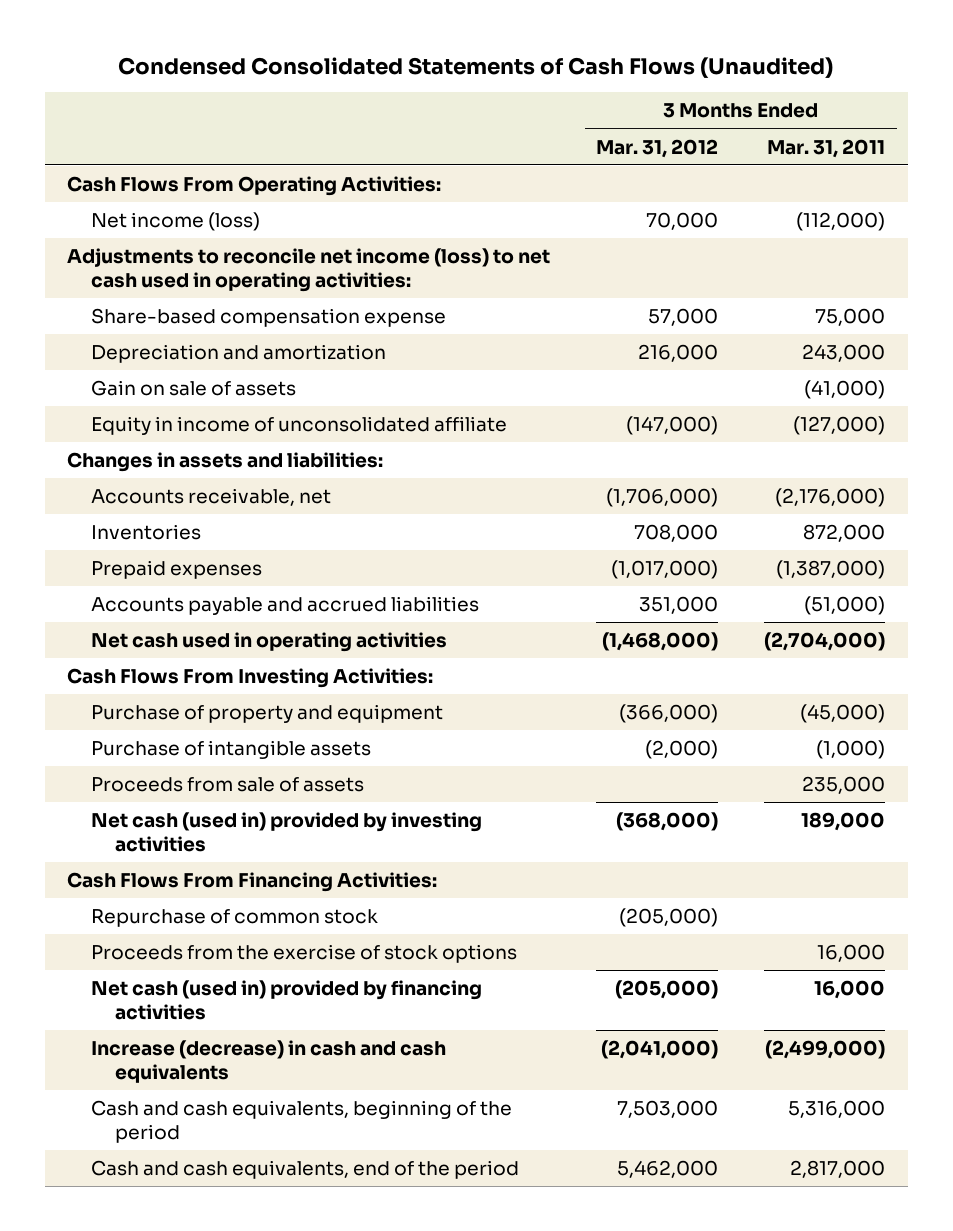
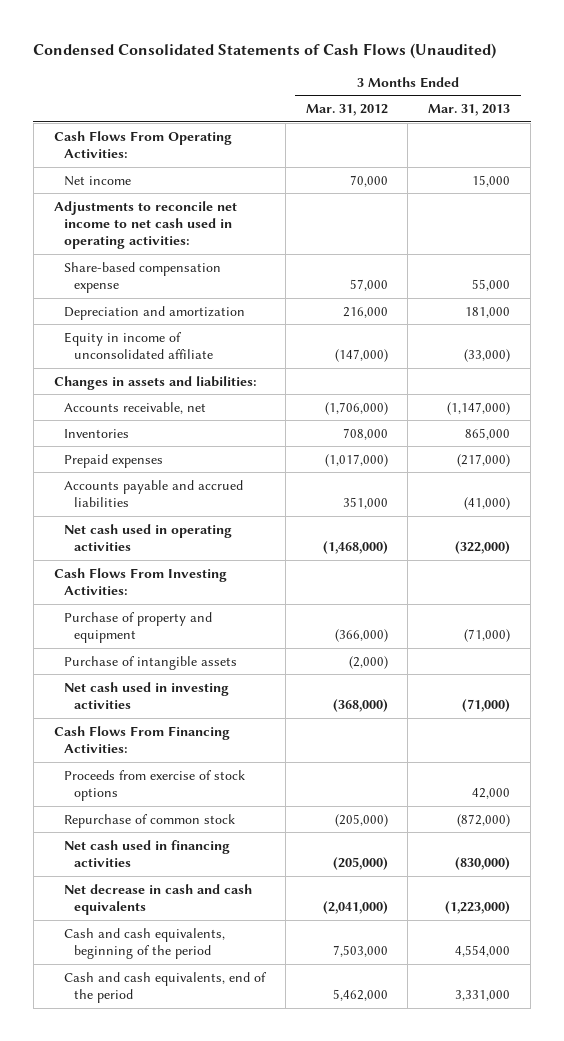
- | 3 Months Ended Mar. 31, 2012 | 3 Months Ended Mar. 31, 2011
+ | 3 Months Ended Mar. 31, 2012 | 3 Months Ended Mar. 31, 2013
- Net income (loss) | 70,000 | (112,000)
- Adjustments to reconcile net income (loss) to net cash used in operating activities:
+ Net income | 70,000 | 15,000
+ Adjustments to reconcile net income to net cash used in operating activities:
- Gain on sale of assets | | (41,000)
- Proceeds from sale of assets | | 235,000
- Net cash (used in) provided by investing activities | (368,000) | 189,000
+ Net cash used in investing activities | (368,000) | (71,000)
+ Proceeds from exercise of stock options | | 42,000
- Proceeds from the exercise of stock options | | 16,000
- Net cash (used in) provided by financing activities | (205,000) | 16,000
- Increase (decrease) in cash and cash equivalents | (2,041,000) | (2,499,000)
+ Net cash used in financing activities | (205,000) | (830,000)
+ Net decrease in cash and cash equivalents | (2,041,000) | (1,223,000)

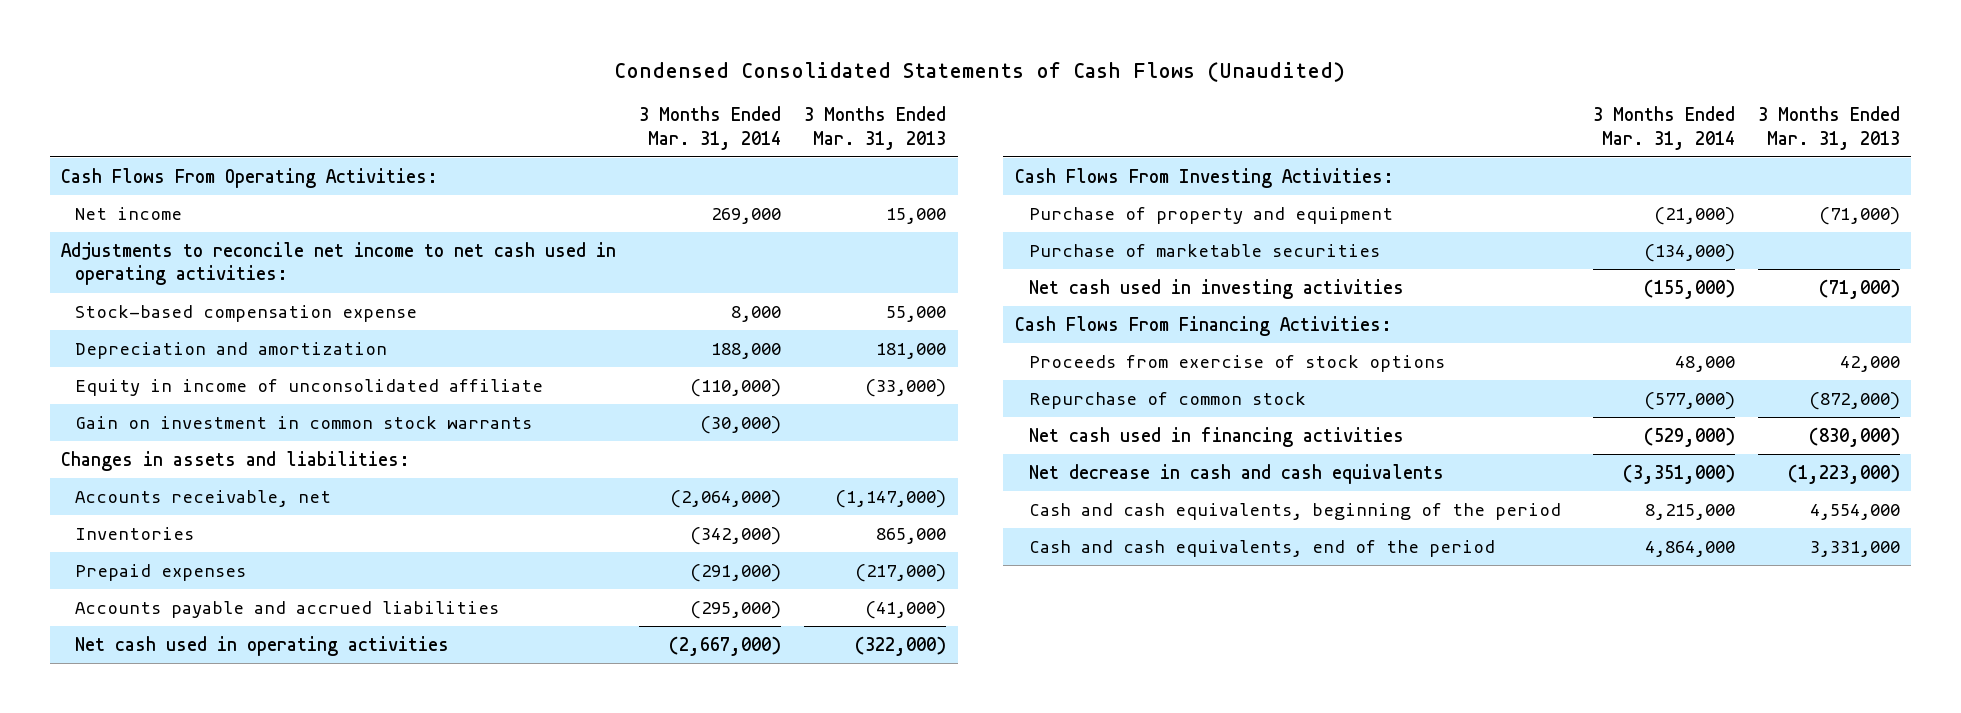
- | 3 Months Ended Mar. 31, 2012 | 3 Months Ended Mar. 31, 2013
+ | 3 Months Ended Mar. 31, 2014 | 3 Months Ended Mar. 31, 2013
- Share-based compensation expense | 57,000 | 55,000
+ Stock-based compensation expense | 8,000 | 55,000
+ Gain on investment in common stock warrants | (30,000) |
- Purchase of intangible assets | (2,000) |
+ Purchase of marketable securities | (134,000) |

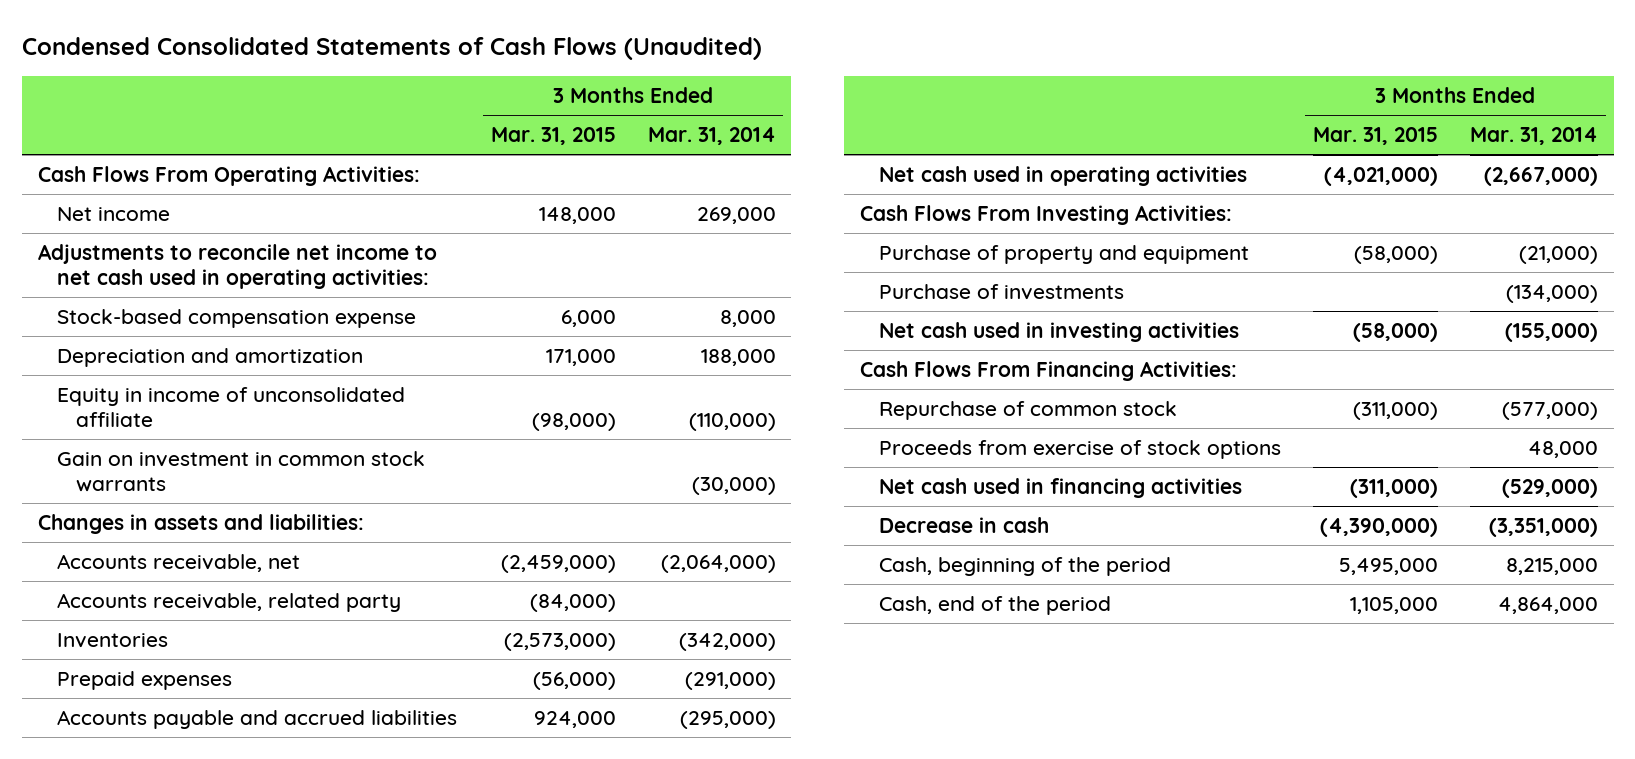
- | 3 Months Ended Mar. 31, 2014 | 3 Months Ended Mar. 31, 2013
+ | 3 Months Ended Mar. 31, 2015 | 3 Months Ended Mar. 31, 2014
+ Accounts receivable, related party | (84,000) |
- Purchase of marketable securities | (134,000) |
+ Purchase of investments | | (134,000)
moved down: Proceeds from exercise of stock options | | 48,000
- Net decrease in cash and cash equivalents | (3,351,000) | (1,223,000)
- Cash and cash equivalents, beginning of the period | 8,215,000 | 4,554,000
- Cash and cash equivalents, end of the period | 4,864,000 | 3,331,000
+ Decrease in cash | (4,390,000) | (3,351,000)
+ Cash, beginning of the period | 5,495,000 | 8,215,000
+ Cash, end of the period | 1,105,000 | 4,864,000

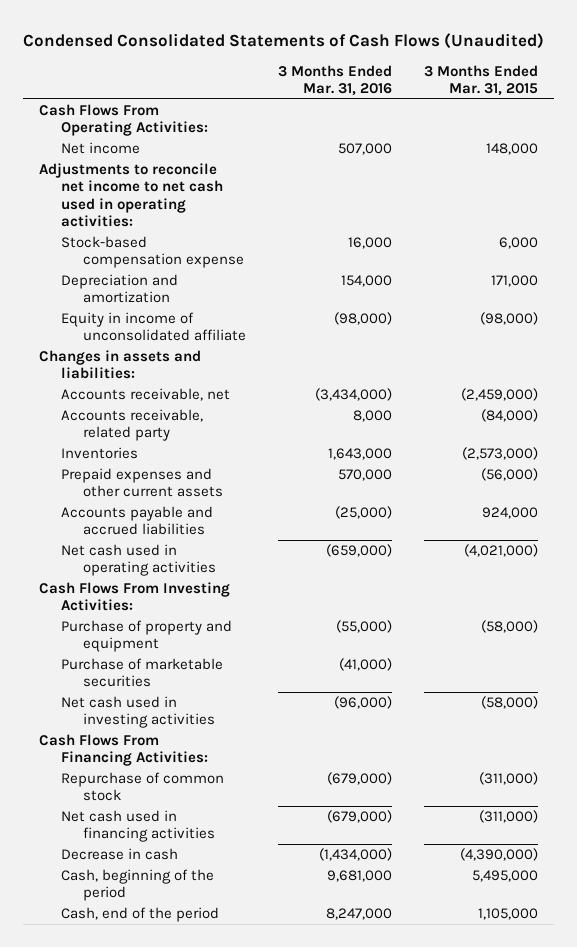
- | 3 Months Ended Mar. 31, 2015 | 3 Months Ended Mar. 31, 2014
+ | 3 Months Ended Mar. 31, 2016 | 3 Months Ended Mar. 31, 2015
- Gain on investment in common stock warrants | | (30,000)
- Prepaid expenses | (56,000) | (291,000)
+ Prepaid expenses and other current assets | 570,000 | (56,000)
- Purchase of investments | | (134,000)
+ Purchase of marketable securities | (41,000) |
- Proceeds from exercise of stock options | | 48,000

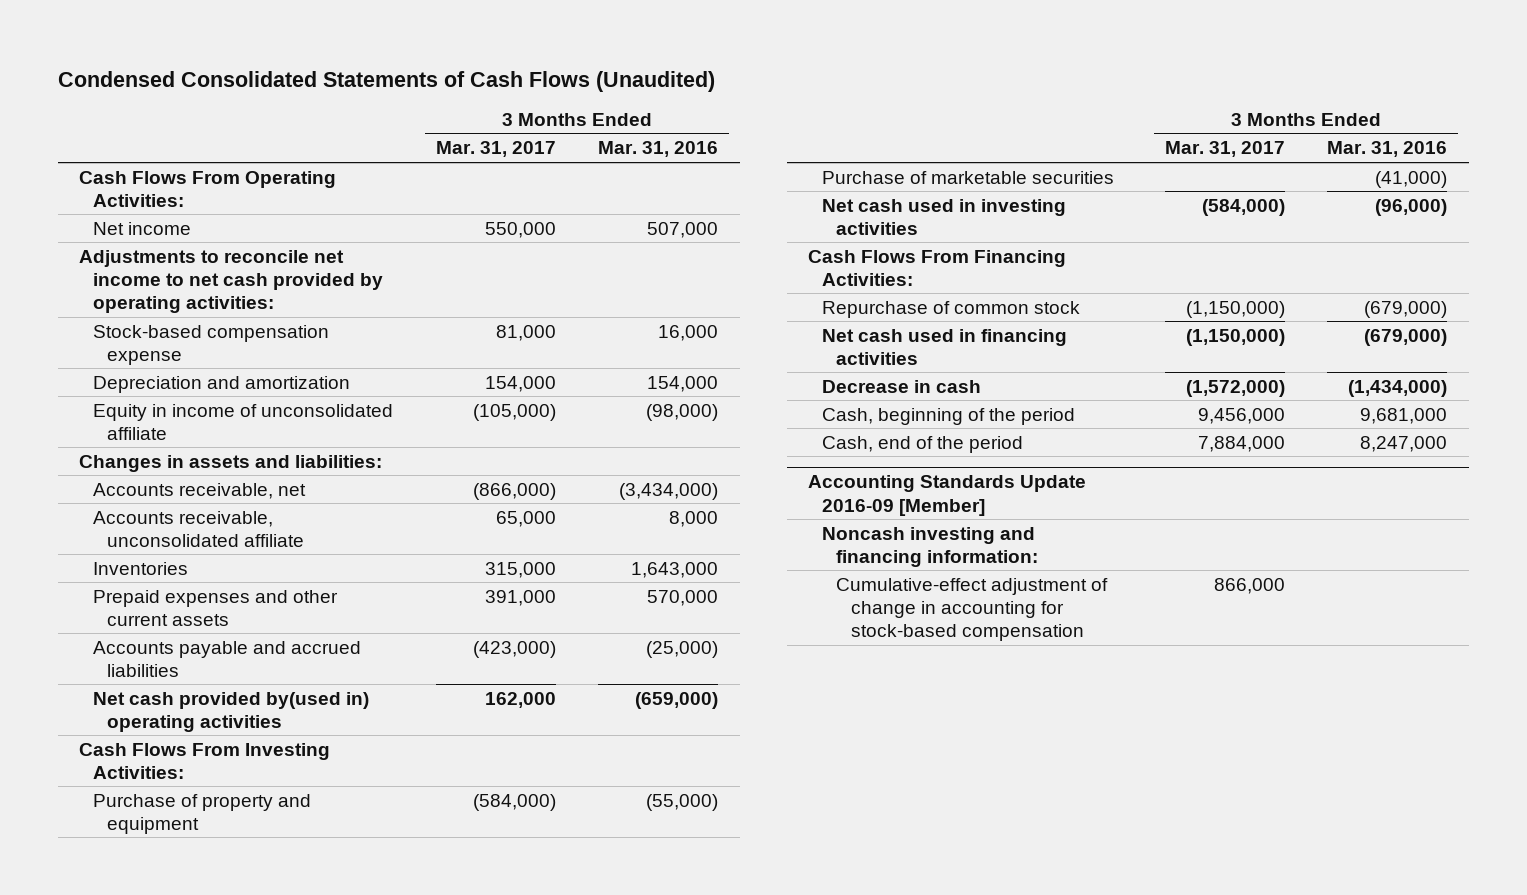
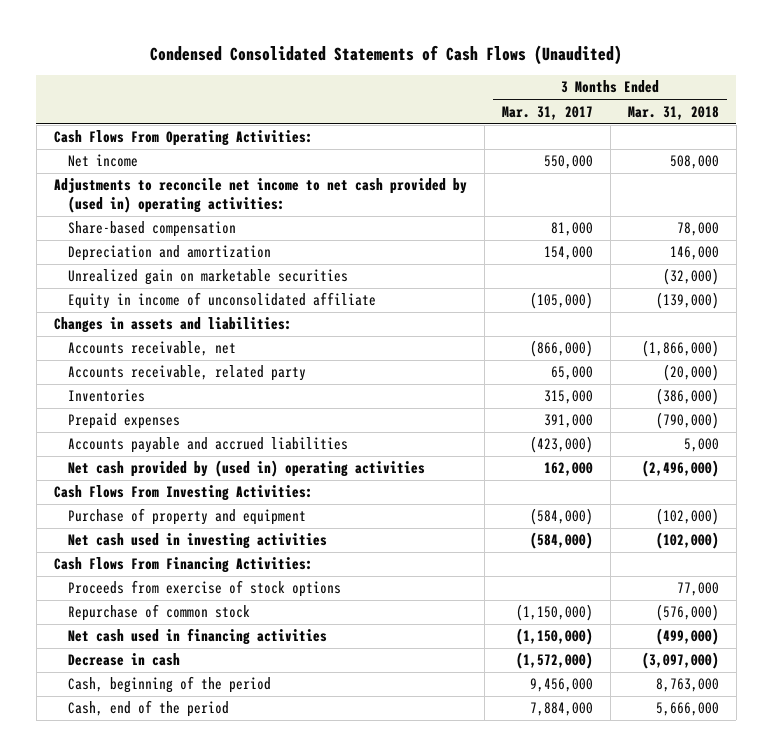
- | 3 Months Ended Mar. 31, 2017 | 3 Months Ended Mar. 31, 2016
+ | 3 Months Ended Mar. 31, 2017 | 3 Months Ended Mar. 31, 2018
- Adjustments to reconcile net income to net cash provided by operating activities:
- Stock-based compensation expense | 81,000 | 16,000
+ Adjustments to reconcile net income to net cash provided by (used in) operating activities:
+ Share-based compensation | 81,000 | 78,000
+ Unrealized gain on marketable securities | | (32,000)
- Accounts receivable, unconsolidated affiliate | 65,000 | 8,000
+ Accounts receivable, related party | 65,000 | (20,000)
- Prepaid expenses and other current assets | 391,000 | 570,000
+ Prepaid expenses | 391,000 | (790,000)
- Net cash provided by(used in) operating activities | 162,000 | (659,000)
+ Net cash provided by (used in) operating activities | 162,000 | (2,496,000)
- Purchase of marketable securities | | (41,000)
+ Proceeds from exercise of stock options | | 77,000
- Accounting Standards Update 2016-09 [Member]
- Noncash investing and financing information:
- Cumulative-effect adjustment of change in accounting for stock-based compensation | 866,000 |

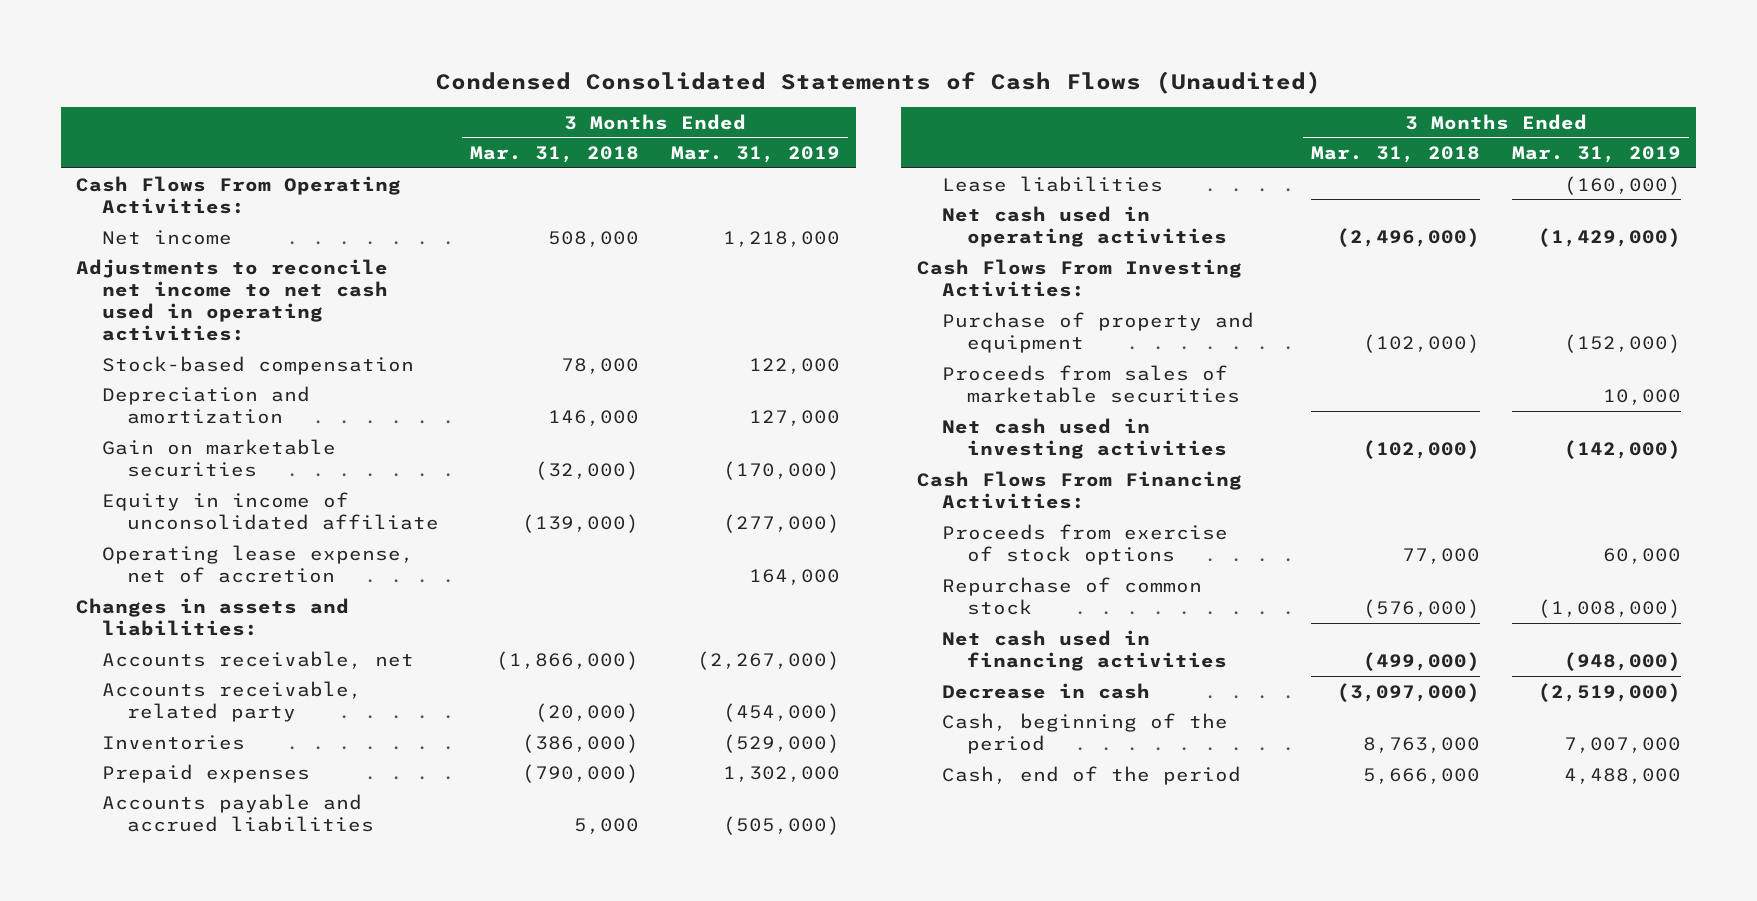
- | 3 Months Ended Mar. 31, 2017 | 3 Months Ended Mar. 31, 2018
+ | 3 Months Ended Mar. 31, 2018 | 3 Months Ended Mar. 31, 2019
- Adjustments to reconcile net income to net cash provided by (used in) operating activities:
- Share-based compensation | 81,000 | 78,000
+ Adjustments to reconcile net income to net cash used in operating activities:
+ Stock-based compensation | 78,000 | 122,000
- Unrealized gain on marketable securities | | (32,000)
+ Gain on marketable securities | (32,000) | (170,000)
+ Operating lease expense, net of accretion | | 164,000
- Net cash provided by (used in) operating activities | 162,000 | (2,496,000)
+ Lease liabilities | | (160,000)
+ Net cash used in operating activities | (2,496,000) | (1,429,000)
+ Proceeds from sales of marketable securities | | 10,000

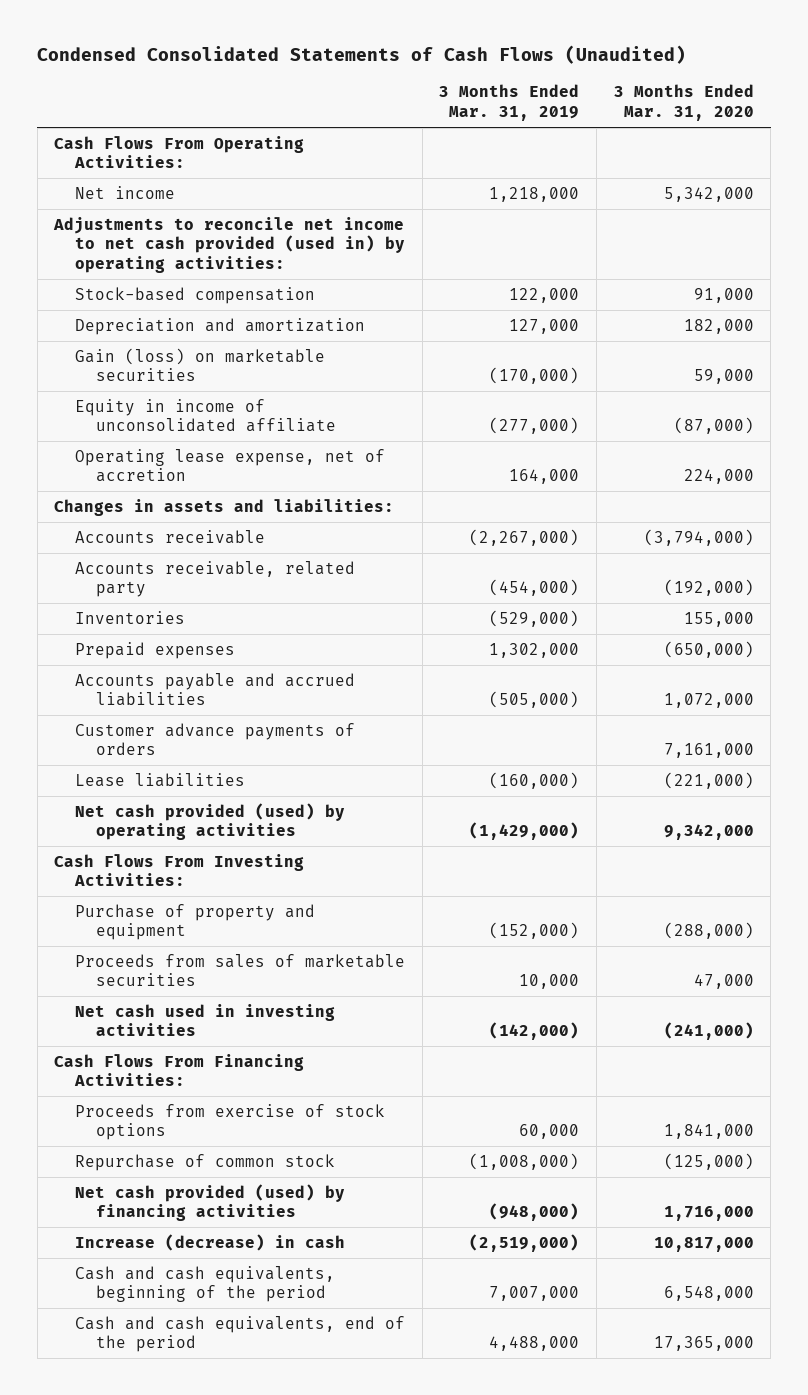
- | 3 Months Ended Mar. 31, 2018 | 3 Months Ended Mar. 31, 2019
+ | 3 Months Ended Mar. 31, 2019 | 3 Months Ended Mar. 31, 2020
- Adjustments to reconcile net income to net cash used in operating activities:
+ Adjustments to reconcile net income to net cash provided (used in) by operating activities:
- Gain on marketable securities | (32,000) | (170,000)
+ Gain (loss) on marketable securities | (170,000) | 59,000
- Accounts receivable, net | (1,866,000) | (2,267,000)
+ Accounts receivable | (2,267,000) | (3,794,000)
+ Customer advance payments of orders | | 7,161,000
- Net cash used in operating activities | (2,496,000) | (1,429,000)
+ Net cash provided (used) by operating activities | (1,429,000) | 9,342,000
- Net cash used in financing activities | (499,000) | (948,000)
- Decrease in cash | (3,097,000) | (2,519,000)
- Cash, beginning of the period | 8,763,000 | 7,007,000
- Cash, end of the period | 5,666,000 | 4,488,000
+ Net cash provided (used) by financing activities | (948,000) | 1,716,000
+ Increase (decrease) in cash | (2,519,000) | 10,817,000
+ Cash and cash equivalents, beginning of the period | 7,007,000 | 6,548,000
+ Cash and cash equivalents, end of the period | 4,488,000 | 17,365,000

